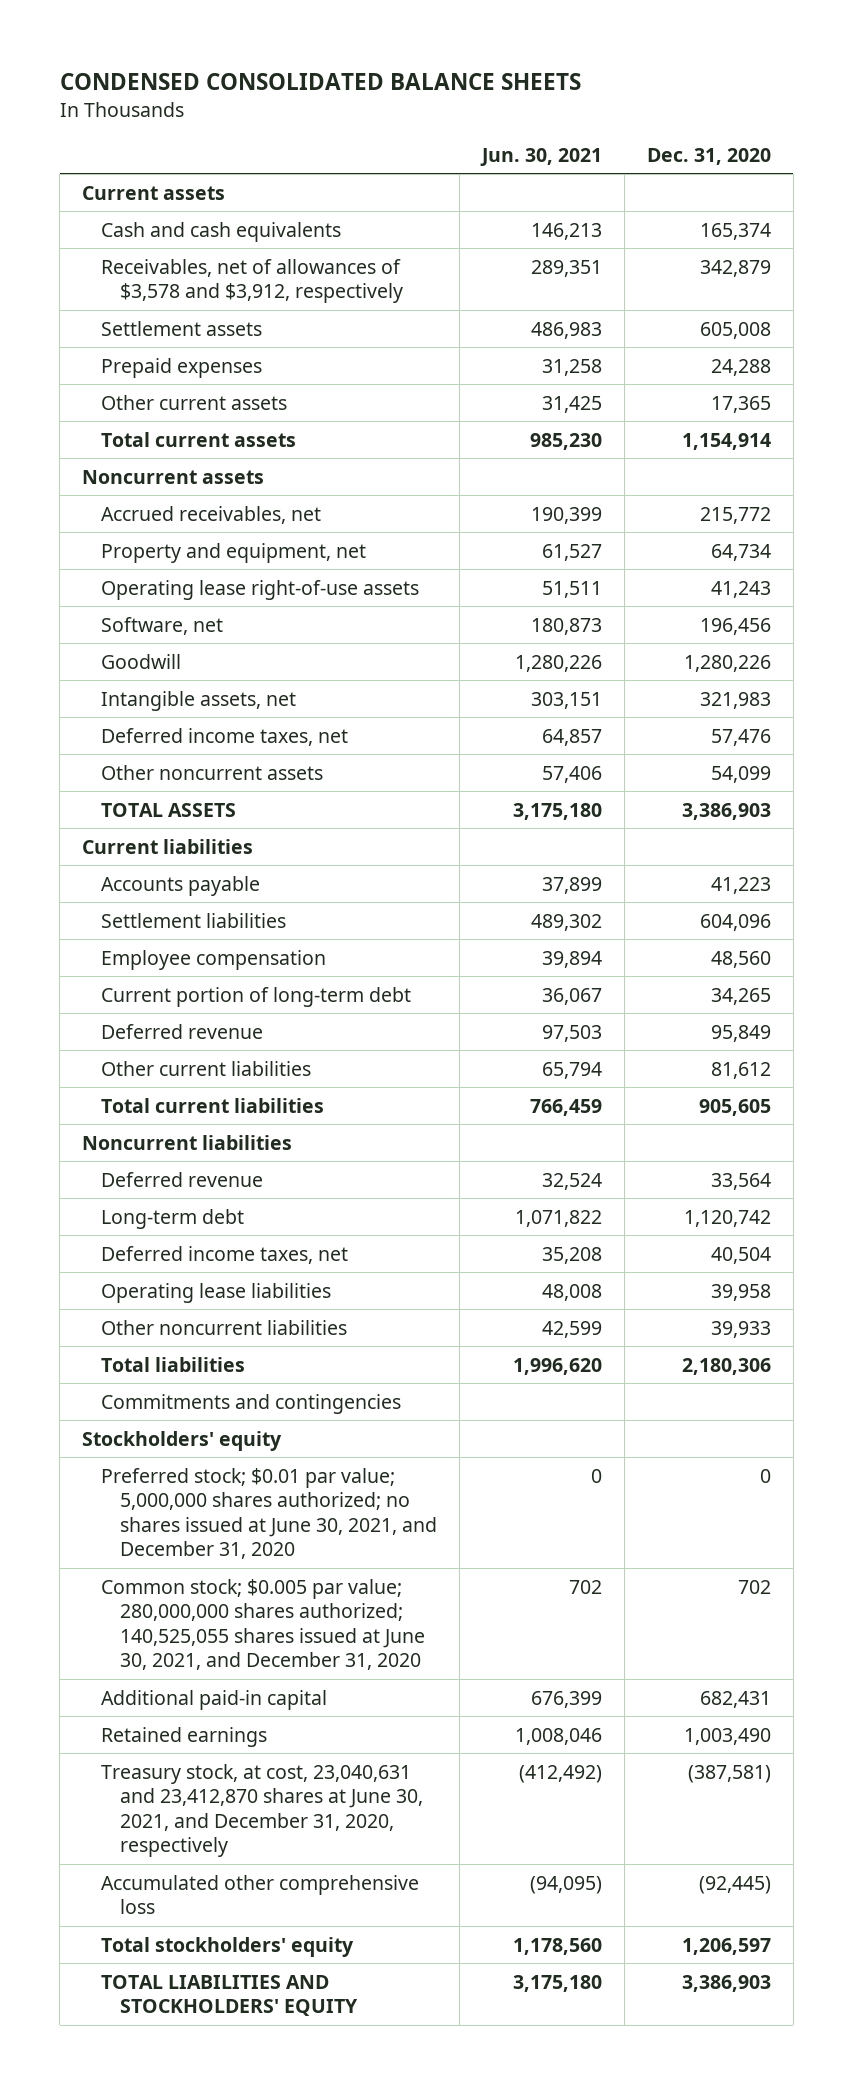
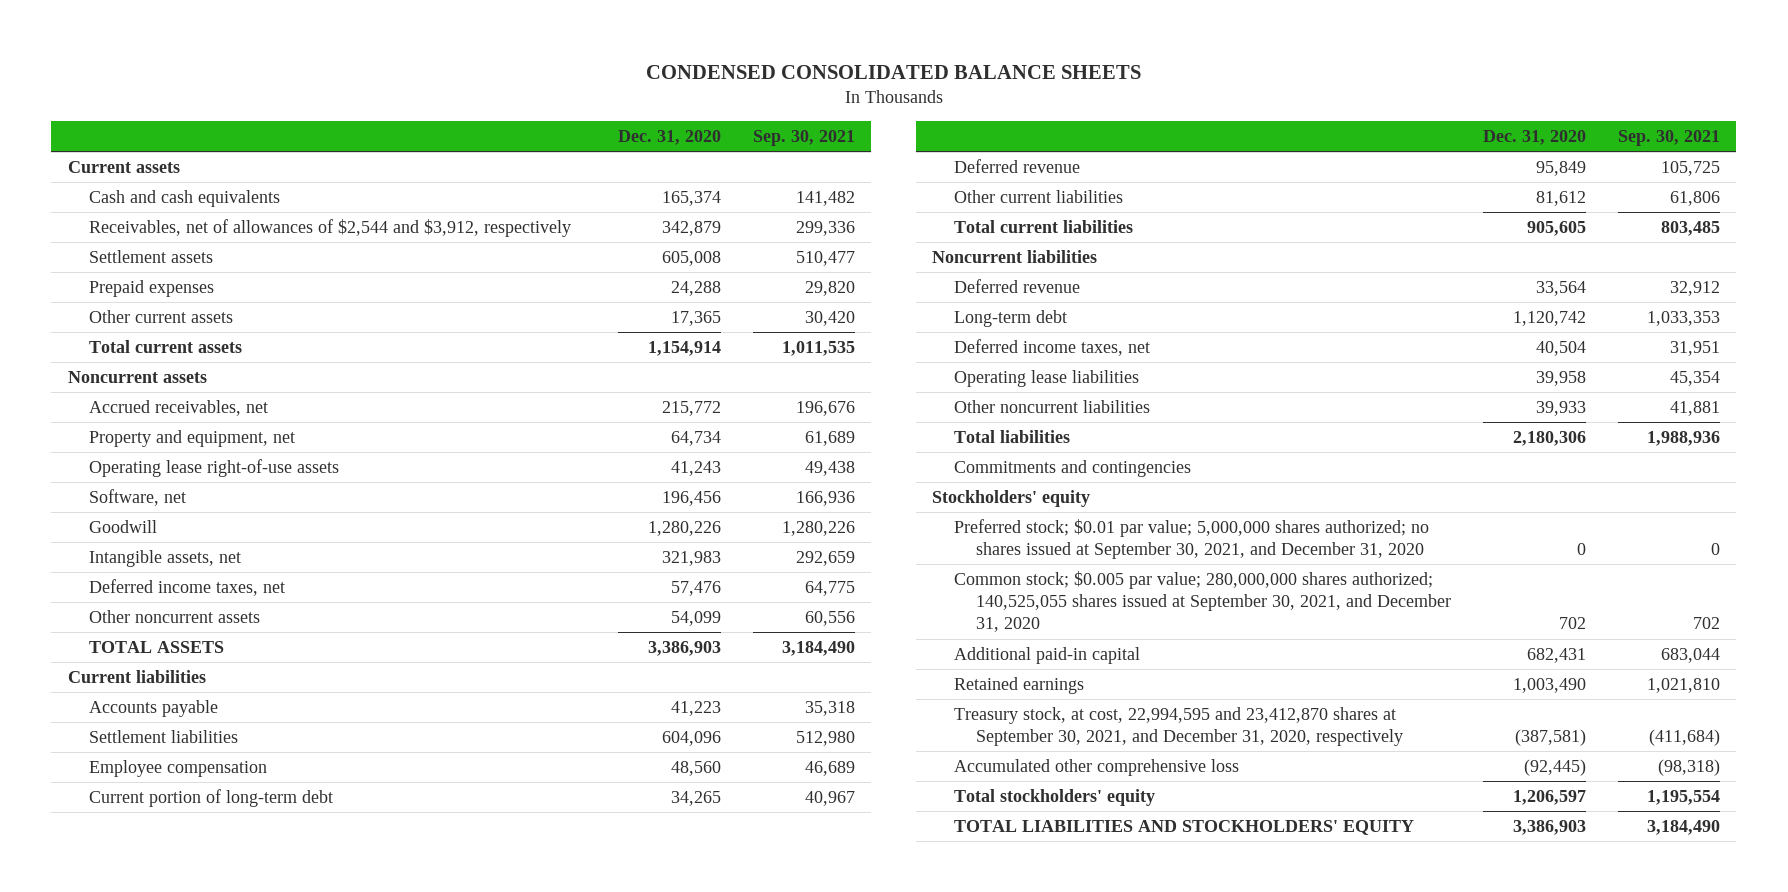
- | Jun. 30, 2021 | Dec. 31, 2020
+ | Dec. 31, 2020 | Sep. 30, 2021
- Receivables, net of allowances of $3,578 and $3,912, respectively | 289,351 | 342,879
+ Receivables, net of allowances of $2,544 and $3,912, respectively | 342,879 | 299,336
- Preferred stock; $0.01 par value; 5,000,000 shares authorized; no shares issued at June 30, 2021, and December 31, 2020 | 0 | 0
- Common stock; $0.005 par value; 280,000,000 shares authorized; 140,525,055 shares issued at June 30, 2021, and December 31, 2020 | 702 | 702
+ Preferred stock; $0.01 par value; 5,000,000 shares authorized; no shares issued at September 30, 2021, and December 31, 2020 | 0 | 0
+ Common stock; $0.005 par value; 280,000,000 shares authorized; 140,525,055 shares issued at September 30, 2021, and December 31, 2020 | 702 | 702
- Treasury stock, at cost, 23,040,631 and 23,412,870 shares at June 30, 2021, and December 31, 2020, respectively | (412,492) | (387,581)
+ Treasury stock, at cost, 22,994,595 and 23,412,870 shares at September 30, 2021, and December 31, 2020, respectively | (387,581) | (411,684)

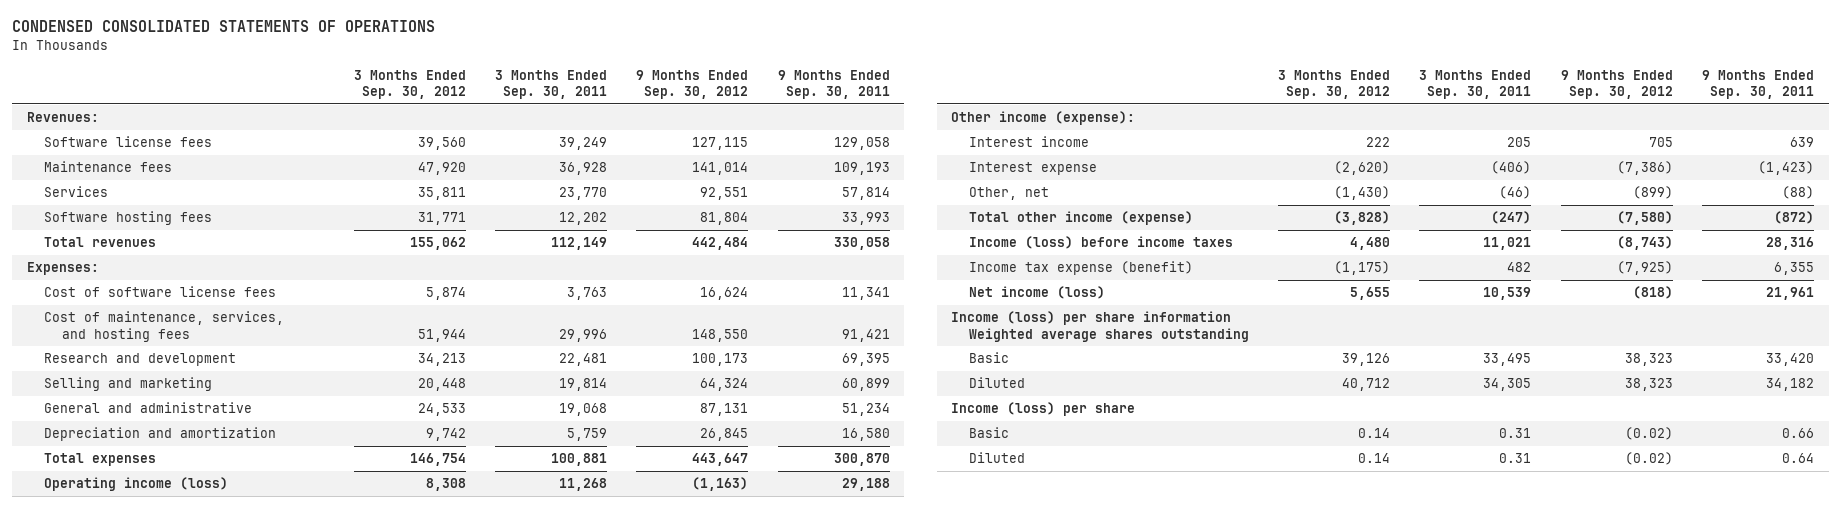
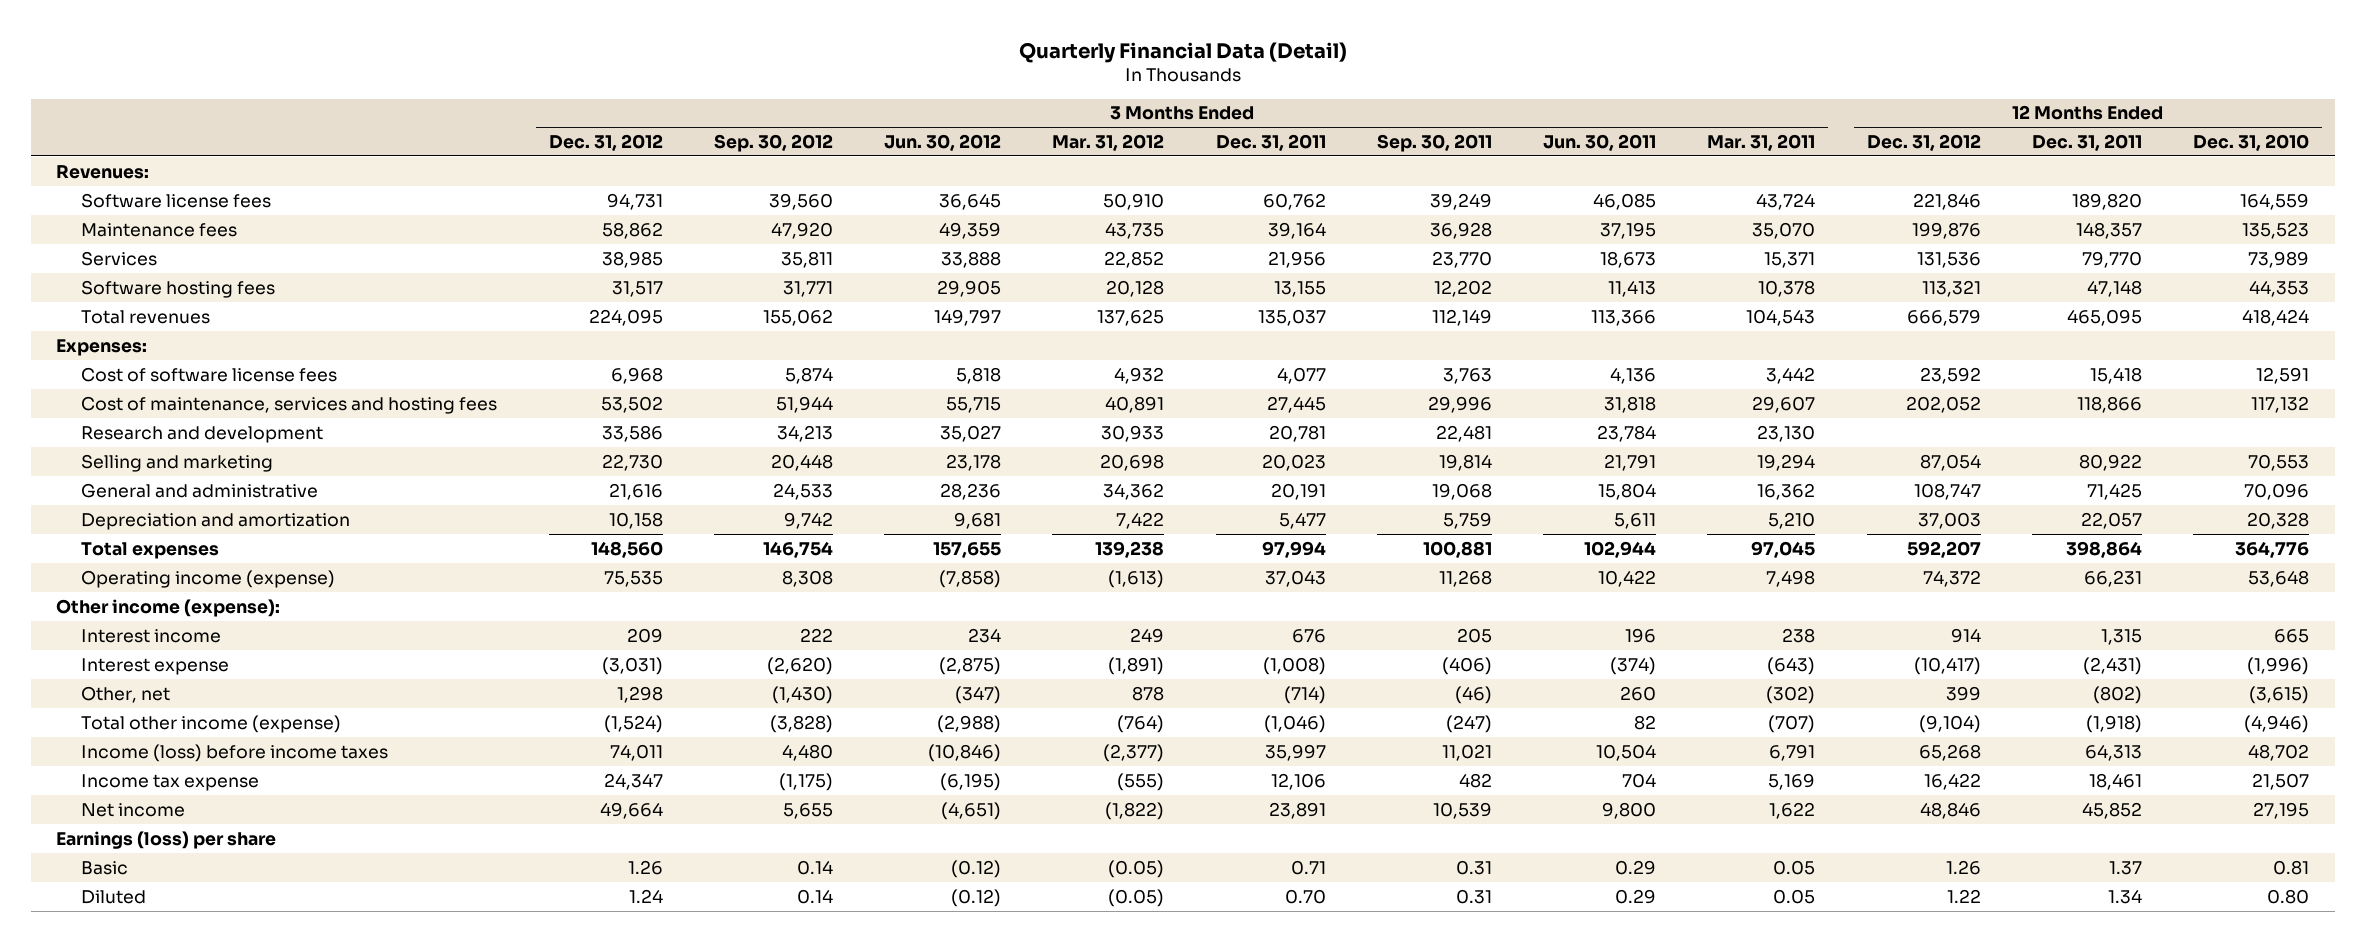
- CONDENSED CONSOLIDATED STATEMENTS OF OPERATIONS
+ Quarterly Financial Data (Detail)
- | 3 Months Ended Sep. 30, 2012 | 3 Months Ended Sep. 30, 2011 | 9 Months Ended Sep. 30, 2012 | 9 Months Ended Sep. 30, 2011
+ | 3 Months Ended Dec. 31, 2012 | 3 Months Ended Sep. 30, 2012 | 3 Months Ended Jun. 30, 2012 | 3 Months Ended Mar. 31, 2012 | 3 Months Ended Dec. 31, 2011 | 3 Months Ended Sep. 30, 2011 | 3 Months Ended Jun. 30, 2011 | 3 Months Ended Mar. 31, 2011 | 12 Months Ended Dec. 31, 2012 | 12 Months Ended Dec. 31, 2011 | 12 Months Ended Dec. 31, 2010
- Cost of maintenance, services, and hosting fees | 51,944 | 29,996 | 148,550 | 91,421
+ Cost of maintenance, services and hosting fees | 53,502 | 51,944 | 55,715 | 40,891 | 27,445 | 29,996 | 31,818 | 29,607 | 202,052 | 118,866 | 117,132
- Operating income (loss) | 8,308 | 11,268 | (1,163) | 29,188
+ Operating income (expense) | 75,535 | 8,308 | (7,858) | (1,613) | 37,043 | 11,268 | 10,422 | 7,498 | 74,372 | 66,231 | 53,648
- Income tax expense (benefit) | (1,175) | 482 | (7,925) | 6,355
- Net income (loss) | 5,655 | 10,539 | (818) | 21,961
- Income (loss) per share information Weighted average shares outstanding
- Basic | 39,126 | 33,495 | 38,323 | 33,420
- Diluted | 40,712 | 34,305 | 38,323 | 34,182
- Income (loss) per share
+ Income tax expense | 24,347 | (1,175) | (6,195) | (555) | 12,106 | 482 | 704 | 5,169 | 16,422 | 18,461 | 21,507
+ Net income | 49,664 | 5,655 | (4,651) | (1,822) | 23,891 | 10,539 | 9,800 | 1,622 | 48,846 | 45,852 | 27,195
+ Earnings (loss) per share

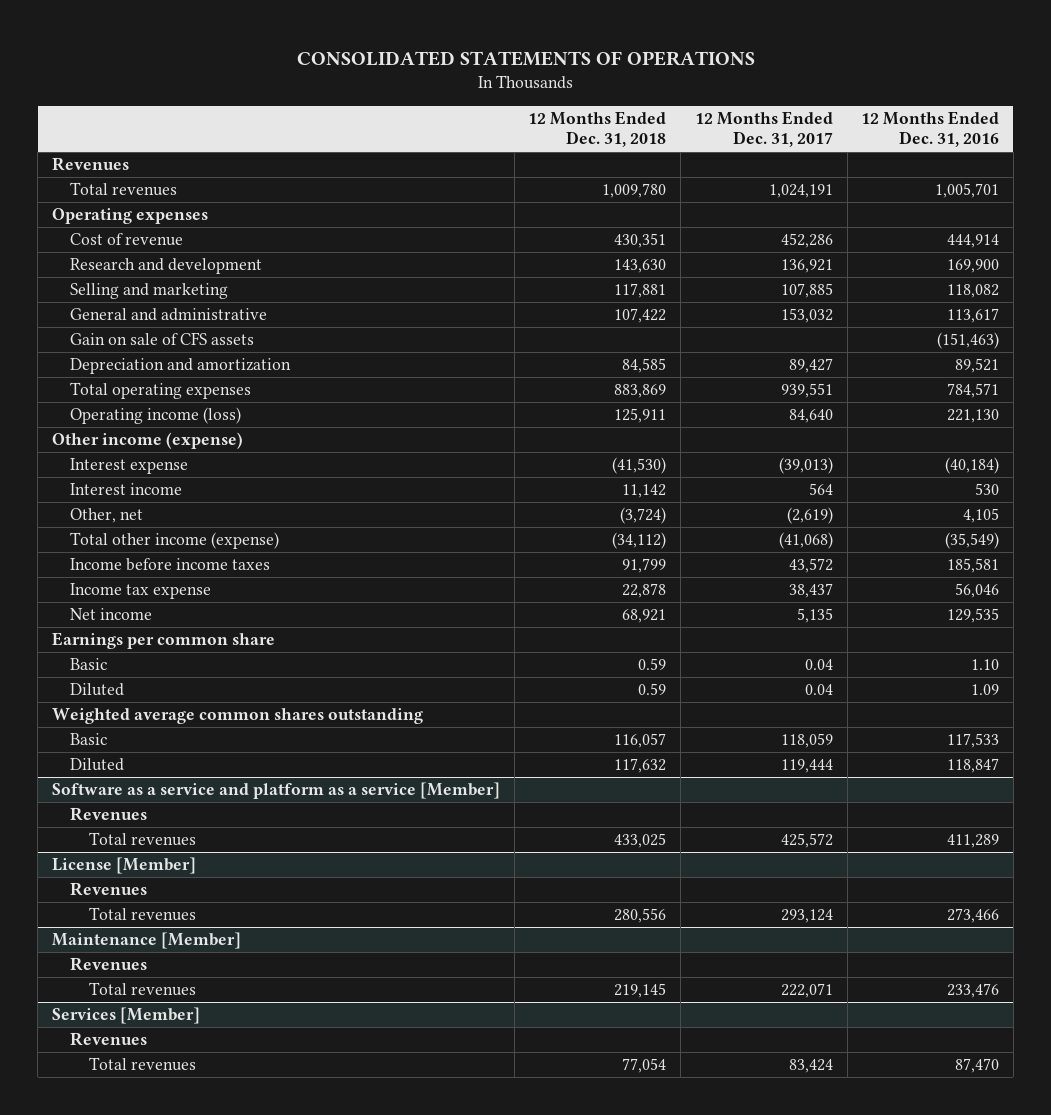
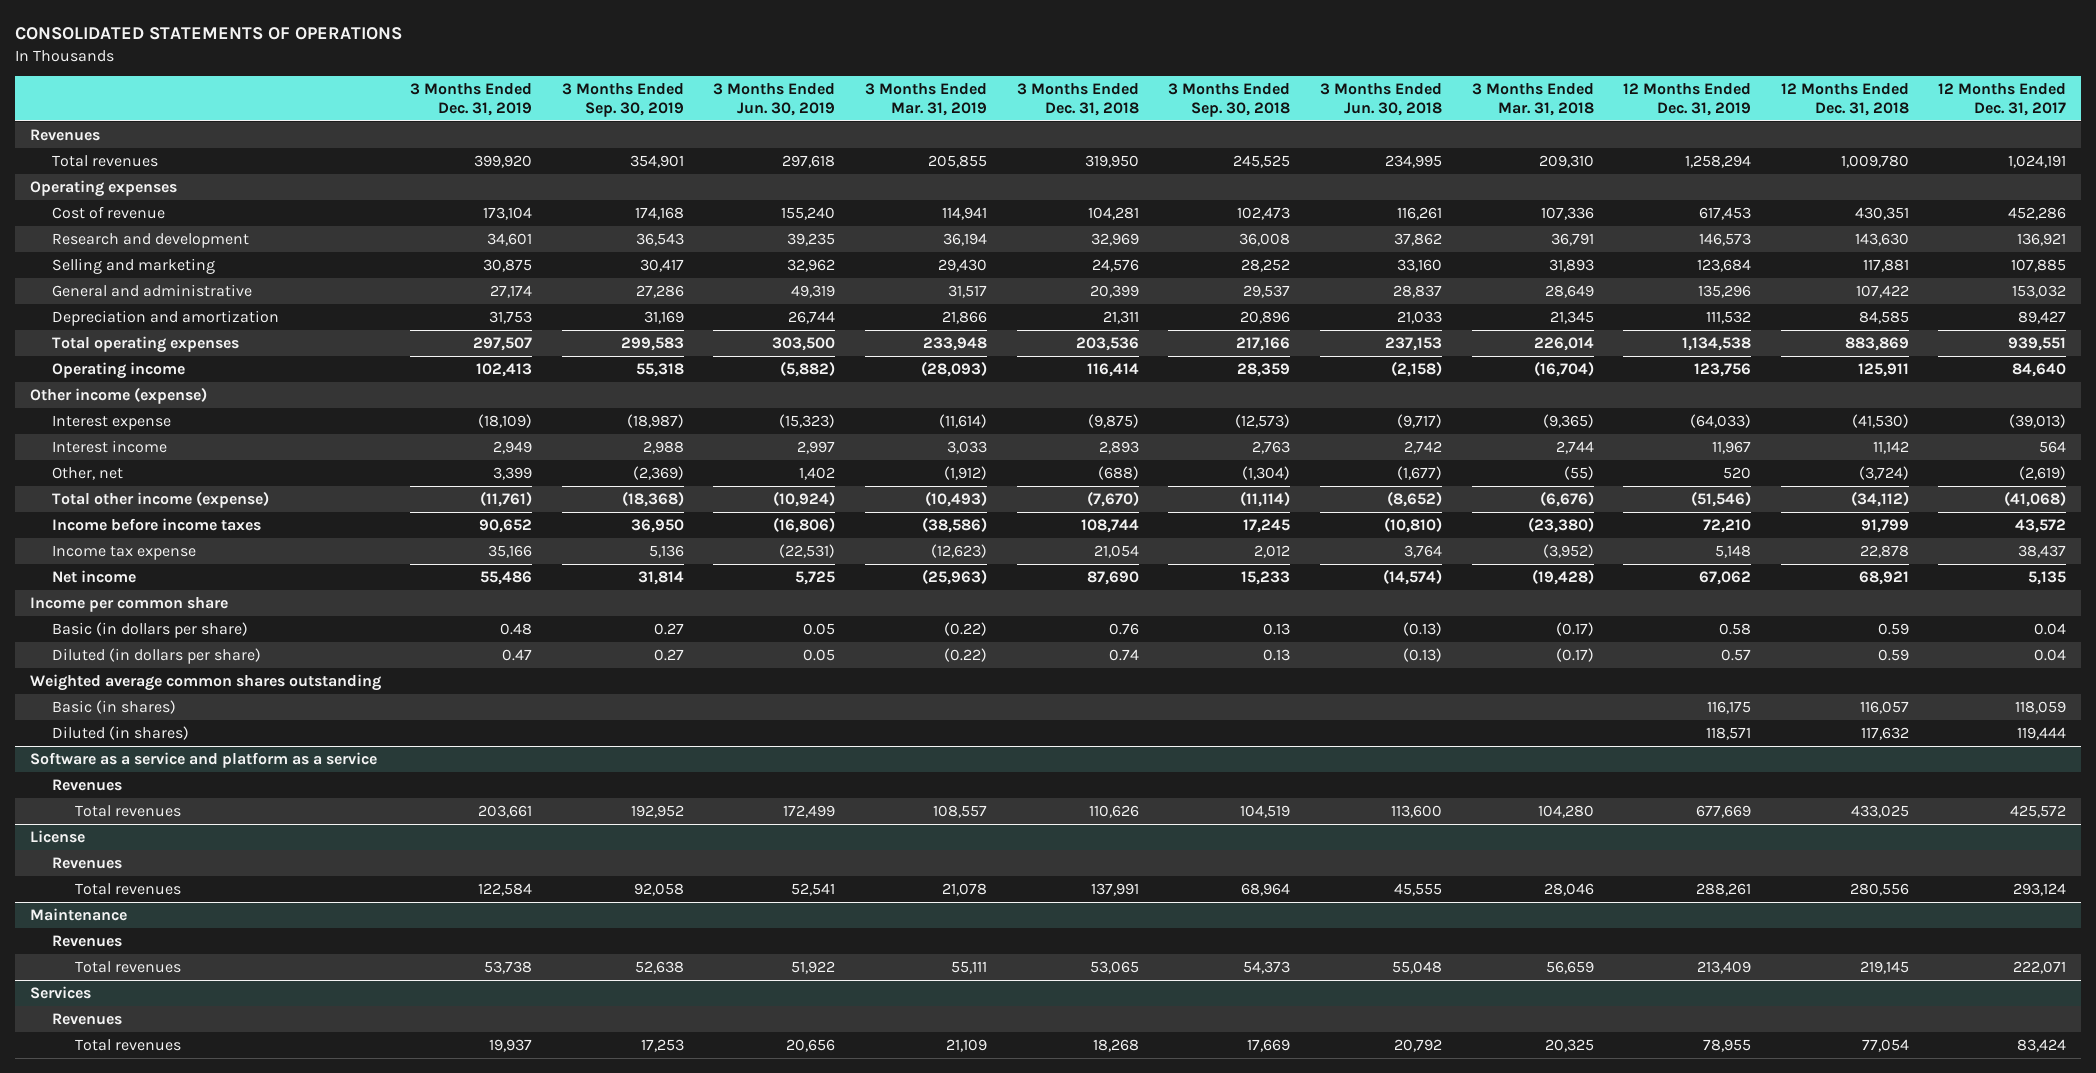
- | 12 Months Ended Dec. 31, 2018 | 12 Months Ended Dec. 31, 2017 | 12 Months Ended Dec. 31, 2016
+ | 3 Months Ended Dec. 31, 2019 | 3 Months Ended Sep. 30, 2019 | 3 Months Ended Jun. 30, 2019 | 3 Months Ended Mar. 31, 2019 | 3 Months Ended Dec. 31, 2018 | 3 Months Ended Sep. 30, 2018 | 3 Months Ended Jun. 30, 2018 | 3 Months Ended Mar. 31, 2018 | 12 Months Ended Dec. 31, 2019 | 12 Months Ended Dec. 31, 2018 | 12 Months Ended Dec. 31, 2017
- Gain on sale of CFS assets | | | (151,463)
- Operating income (loss) | 125,911 | 84,640 | 221,130
+ Operating income | 102,413 | 55,318 | (5,882) | (28,093) | 116,414 | 28,359 | (2,158) | (16,704) | 123,756 | 125,911 | 84,640
- Earnings per common share
- Basic | 0.59 | 0.04 | 1.10
- Diluted | 0.59 | 0.04 | 1.09
+ Income per common share
+ Basic (in dollars per share) | 0.48 | 0.27 | 0.05 | (0.22) | 0.76 | 0.13 | (0.13) | (0.17) | 0.58 | 0.59 | 0.04
+ Diluted (in dollars per share) | 0.47 | 0.27 | 0.05 | (0.22) | 0.74 | 0.13 | (0.13) | (0.17) | 0.57 | 0.59 | 0.04
- Basic | 116,057 | 118,059 | 117,533
- Diluted | 117,632 | 119,444 | 118,847
- Software as a service and platform as a service [Member]
+ Basic (in shares) | | | | | | | | | 116,175 | 116,057 | 118,059
+ Diluted (in shares) | | | | | | | | | 118,571 | 117,632 | 119,444
+ Software as a service and platform as a service
- License [Member]
+ License
- Maintenance [Member]
+ Maintenance
- Services [Member]
+ Services

